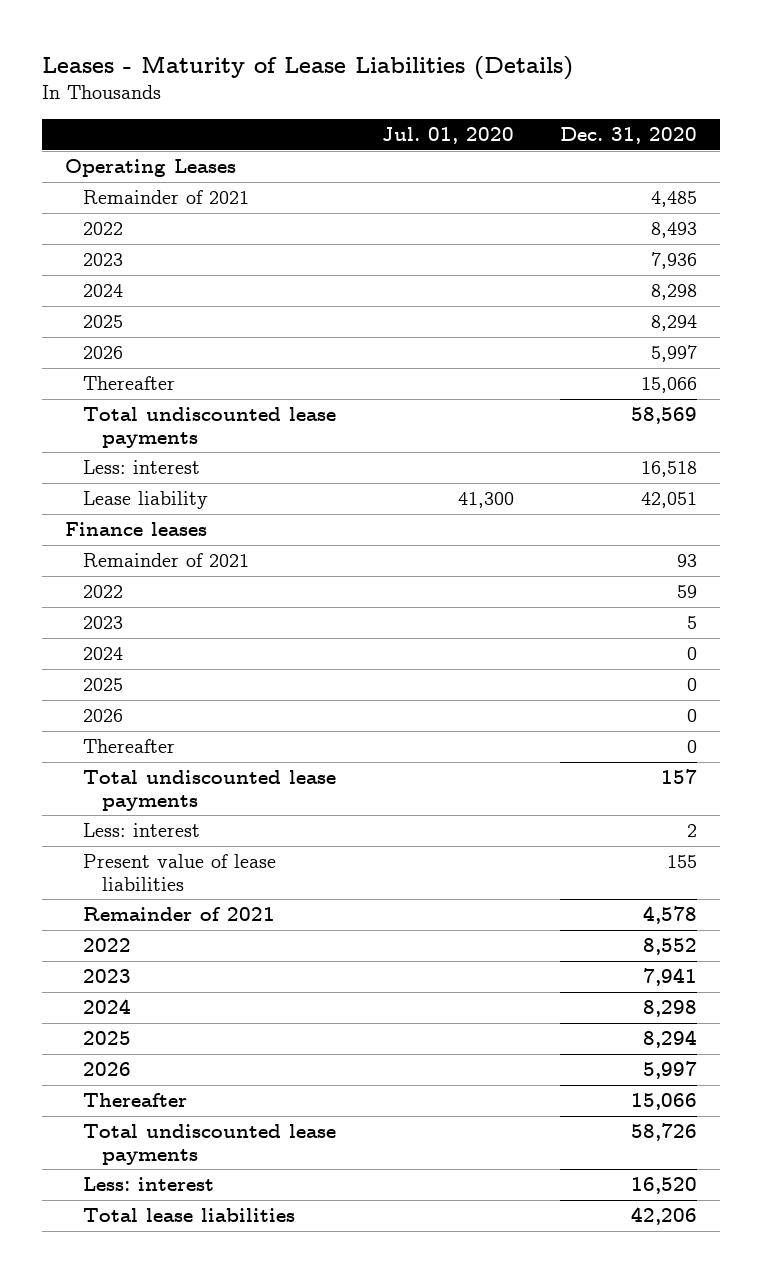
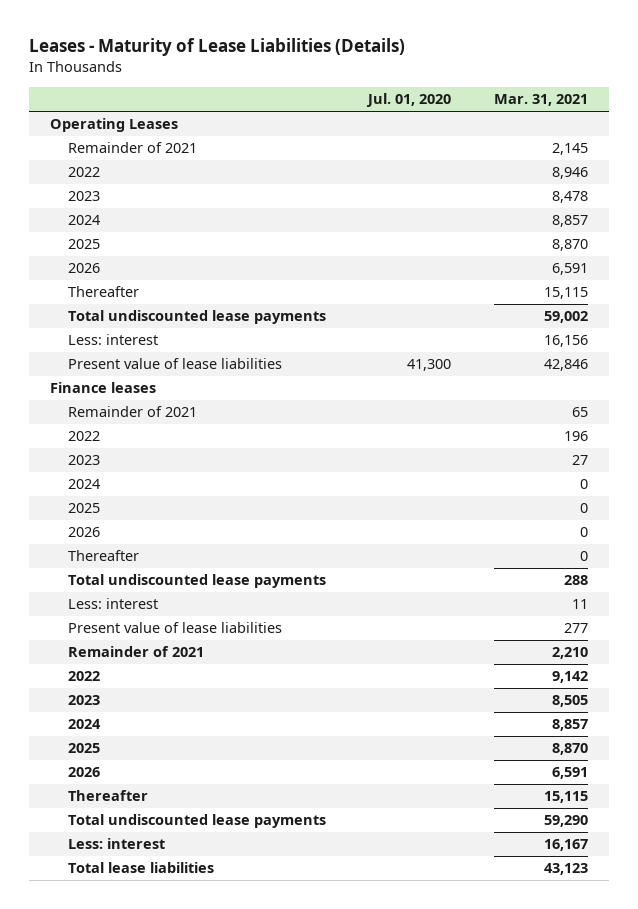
- | Jul. 01, 2020 | Dec. 31, 2020
+ | Jul. 01, 2020 | Mar. 31, 2021
- Lease liability | 41,300 | 42,051
+ Present value of lease liabilities | 41,300 | 42,846

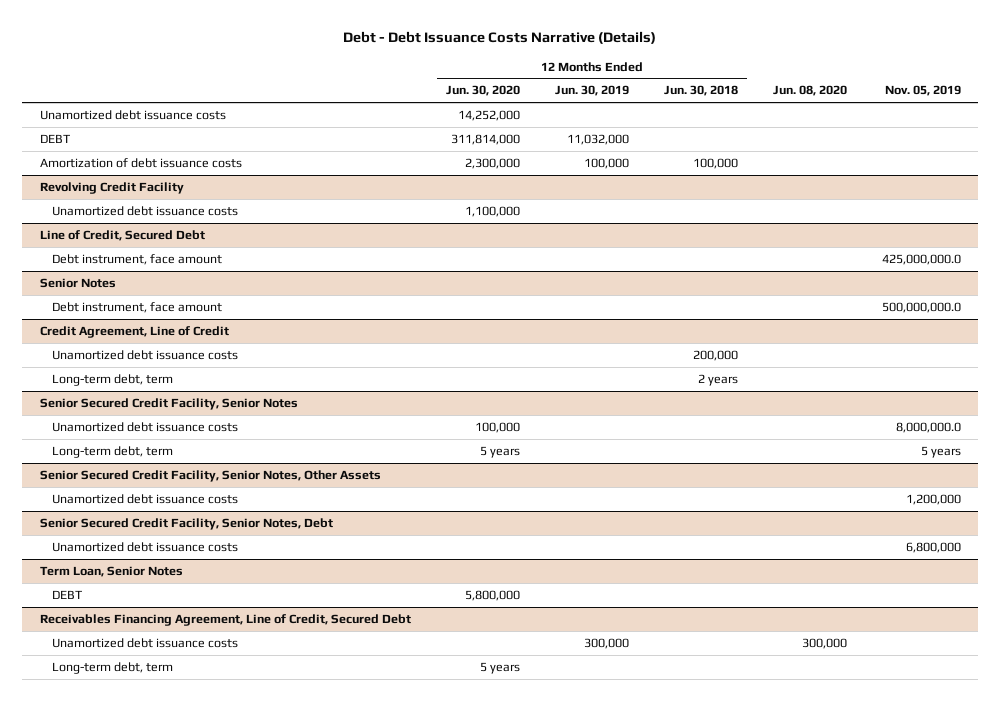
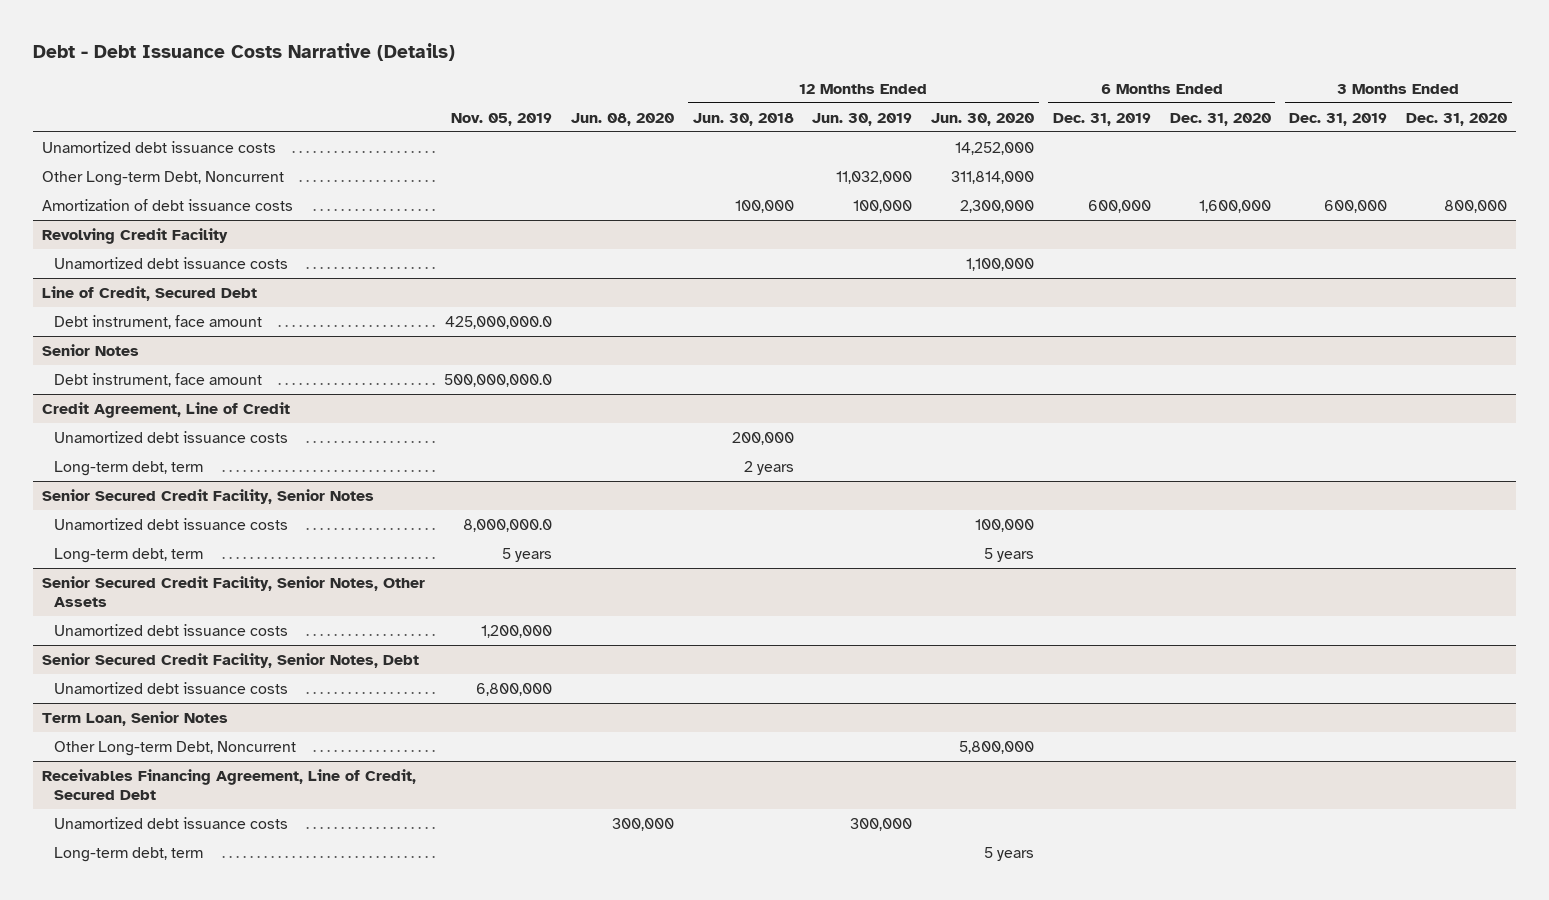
- | 12 Months Ended Jun. 30, 2020 | 12 Months Ended Jun. 30, 2019 | 12 Months Ended Jun. 30, 2018 | Jun. 08, 2020 | Nov. 05, 2019
+ | Nov. 05, 2019 | Jun. 08, 2020 | 12 Months Ended Jun. 30, 2018 | 12 Months Ended Jun. 30, 2019 | 12 Months Ended Jun. 30, 2020 | 6 Months Ended Dec. 31, 2019 | 6 Months Ended Dec. 31, 2020 | 3 Months Ended Dec. 31, 2019 | 3 Months Ended Dec. 31, 2020
- DEBT | 311,814,000 | 11,032,000 | | |
+ Other Long-term Debt, Noncurrent | | | | 11,032,000 | 311,814,000 | | | |
@ Term Loan, Senior Notes
- DEBT | 5,800,000 | | | |
+ Other Long-term Debt, Noncurrent | | | | | 5,800,000 | | | |

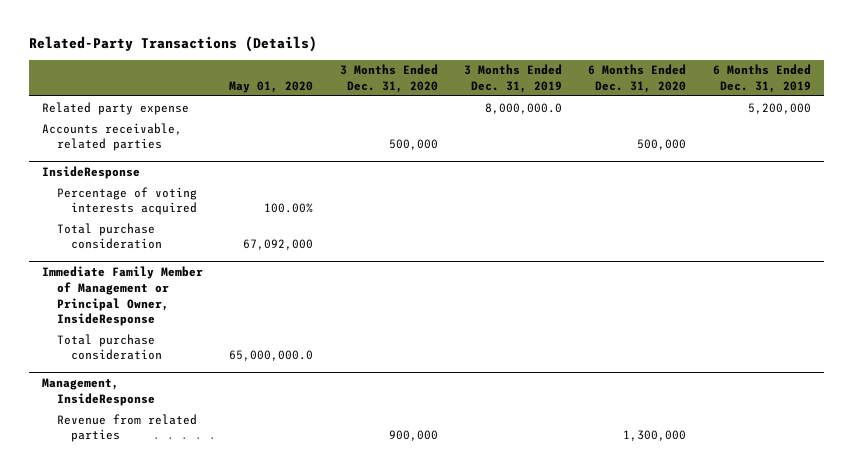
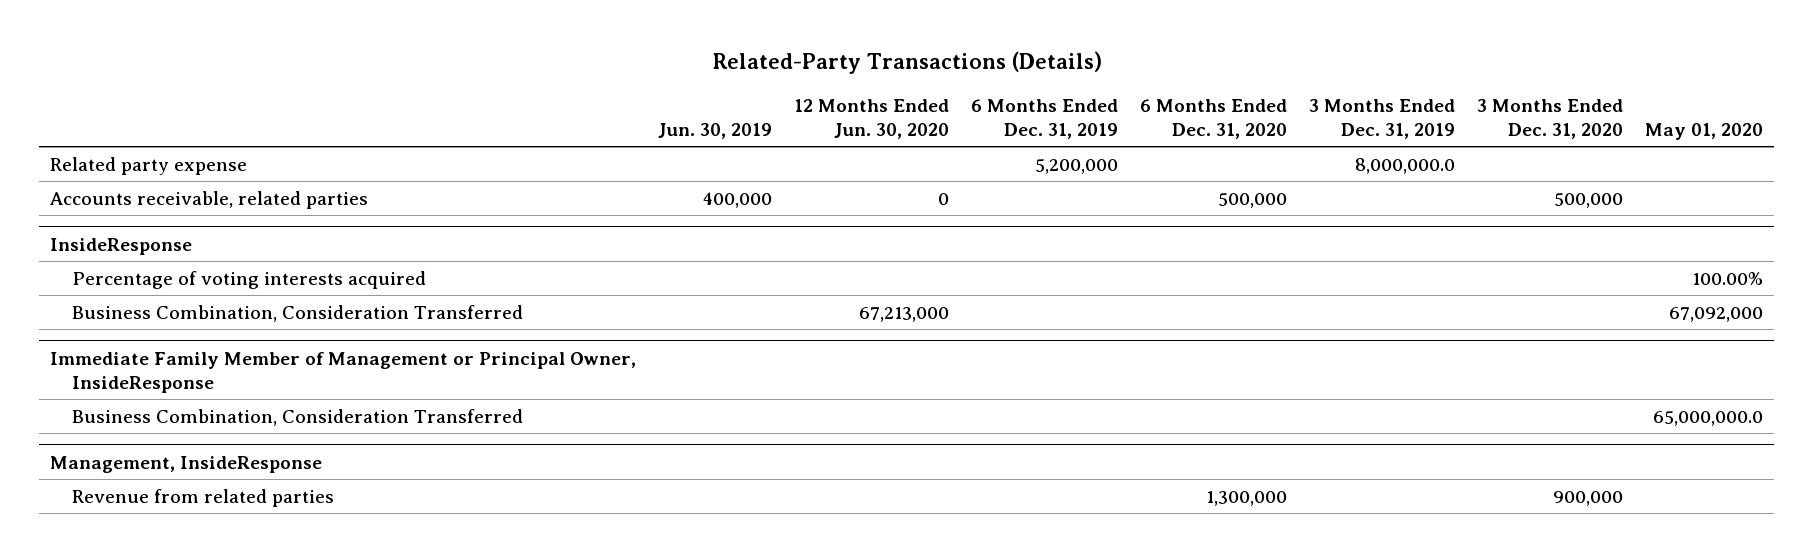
- | May 01, 2020 | 3 Months Ended Dec. 31, 2020 | 3 Months Ended Dec. 31, 2019 | 6 Months Ended Dec. 31, 2020 | 6 Months Ended Dec. 31, 2019
+ | Jun. 30, 2019 | 12 Months Ended Jun. 30, 2020 | 6 Months Ended Dec. 31, 2019 | 6 Months Ended Dec. 31, 2020 | 3 Months Ended Dec. 31, 2019 | 3 Months Ended Dec. 31, 2020 | May 01, 2020
@ InsideResponse
- Total purchase consideration | 67,092,000 | | | |
+ Business Combination, Consideration Transferred | | 67,213,000 | | | | | 67,092,000
@ Immediate Family Member of Management or Principal Owner, InsideResponse
- Total purchase consideration | 65,000,000.0 | | | |
+ Business Combination, Consideration Transferred | | | | | | | 65,000,000.0

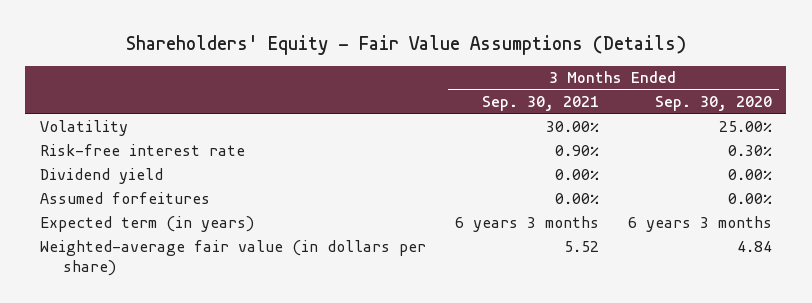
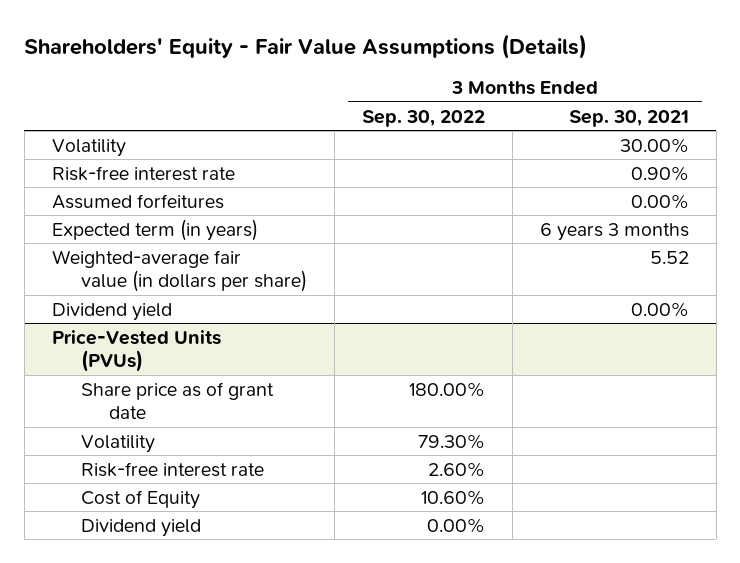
- | 3 Months Ended Sep. 30, 2021 | 3 Months Ended Sep. 30, 2020
+ | 3 Months Ended Sep. 30, 2022 | 3 Months Ended Sep. 30, 2021
moved down: Dividend yield | | 0.00%
+ Price-Vested Units (PVUs)
+ Share price as of grant date | 180.00% |
+ Volatility | 79.30% |
+ Risk-free interest rate | 2.60% |
+ Cost of Equity | 10.60% |
+ Dividend yield | 0.00% |

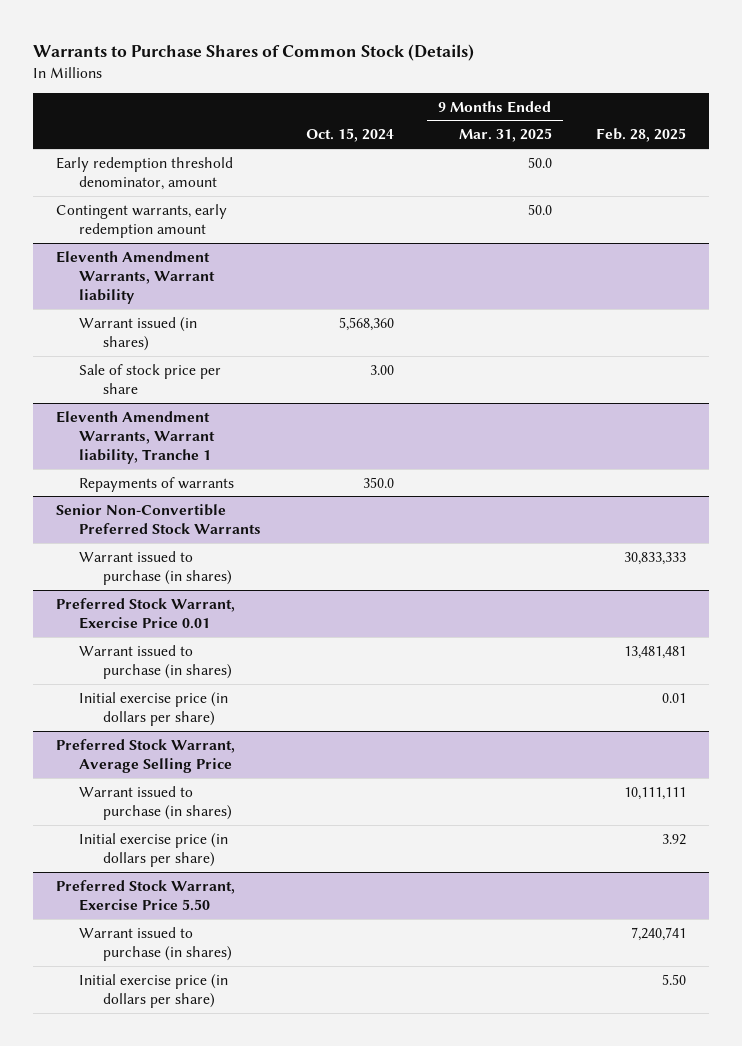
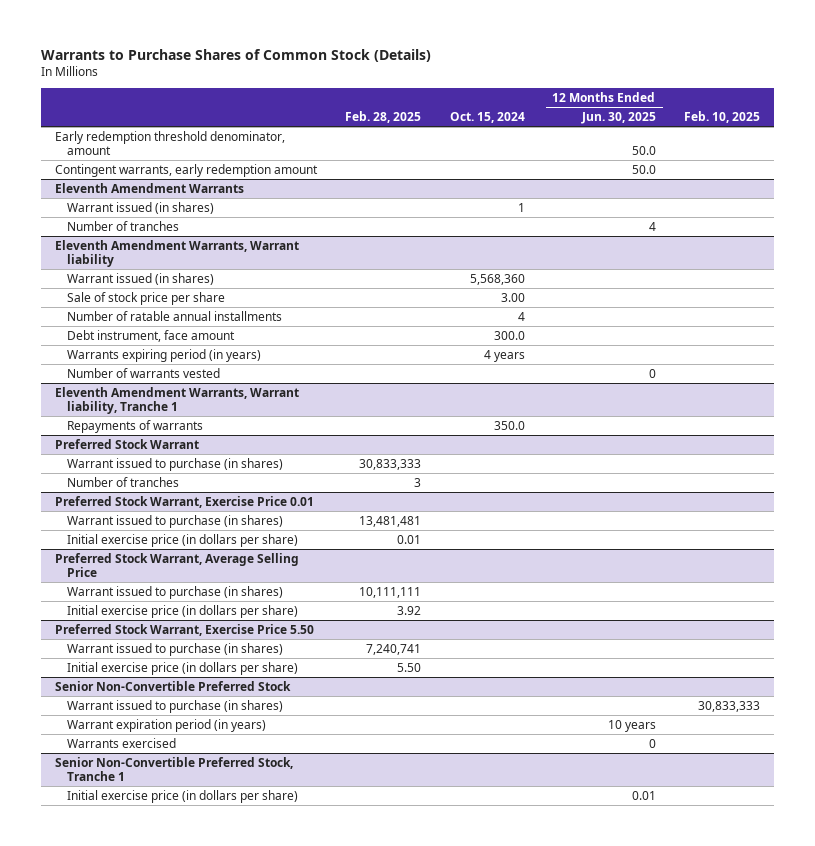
- | Oct. 15, 2024 | 9 Months Ended Mar. 31, 2025 | Feb. 28, 2025
+ | Feb. 28, 2025 | Oct. 15, 2024 | 12 Months Ended Jun. 30, 2025 | Feb. 10, 2025
+ Eleventh Amendment Warrants
+ Warrant issued (in shares) | | 1 | |
+ Number of tranches | | | 4 |
@ Eleventh Amendment Warrants, Warrant liability
+ Number of ratable annual installments | | 4 | |
+ Debt instrument, face amount | | 300.0 | |
+ Warrants expiring period (in years) | | 4 years | |
+ Number of warrants vested | | | 0 |
- Senior Non-Convertible Preferred Stock Warrants
+ Preferred Stock Warrant
+ Number of tranches | 3 | | |
+ Senior Non-Convertible Preferred Stock
+ Warrant issued to purchase (in shares) | | | | 30,833,333
+ Warrant expiration period (in years) | | | 10 years |
+ Warrants exercised | | | 0 |
+ Senior Non-Convertible Preferred Stock, Tranche 1
+ Initial exercise price (in dollars per share) | | | 0.01 |

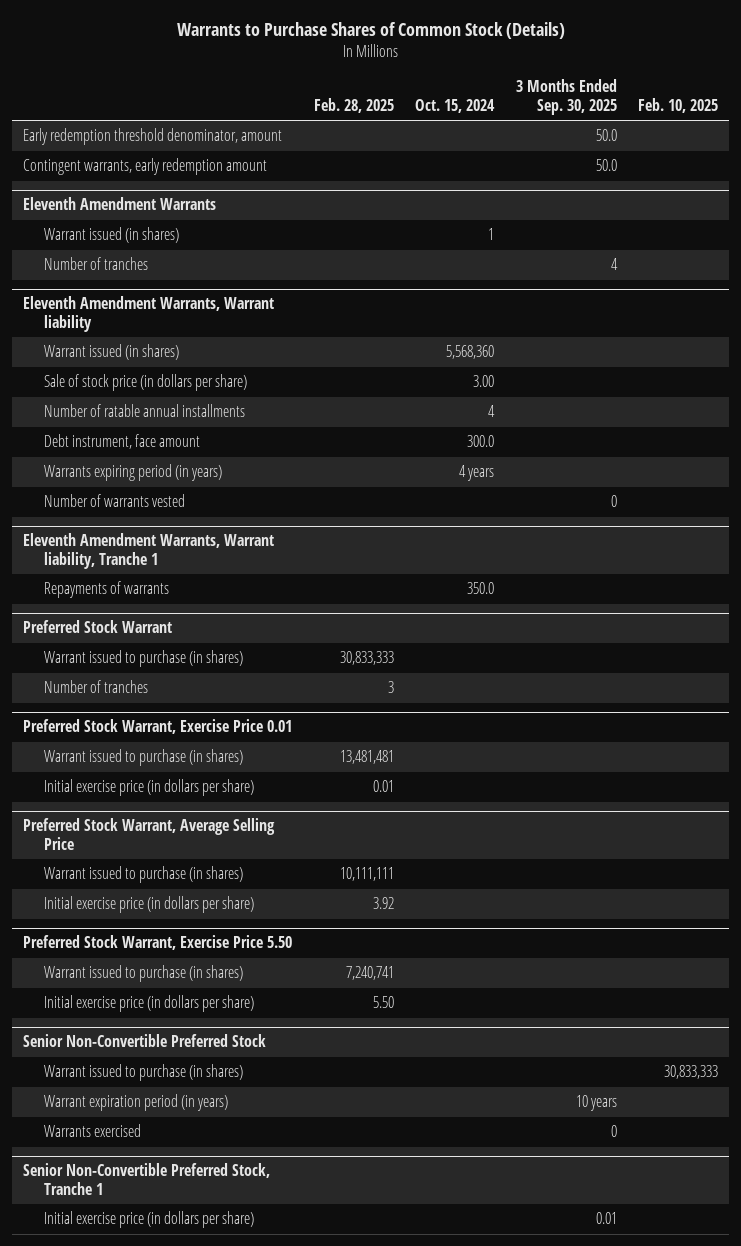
- | Feb. 28, 2025 | Oct. 15, 2024 | 12 Months Ended Jun. 30, 2025 | Feb. 10, 2025
+ | Feb. 28, 2025 | Oct. 15, 2024 | 3 Months Ended Sep. 30, 2025 | Feb. 10, 2025
@ Eleventh Amendment Warrants, Warrant liability
- Sale of stock price per share | | 3.00 | |
+ Sale of stock price (in dollars per share) | | 3.00 | |

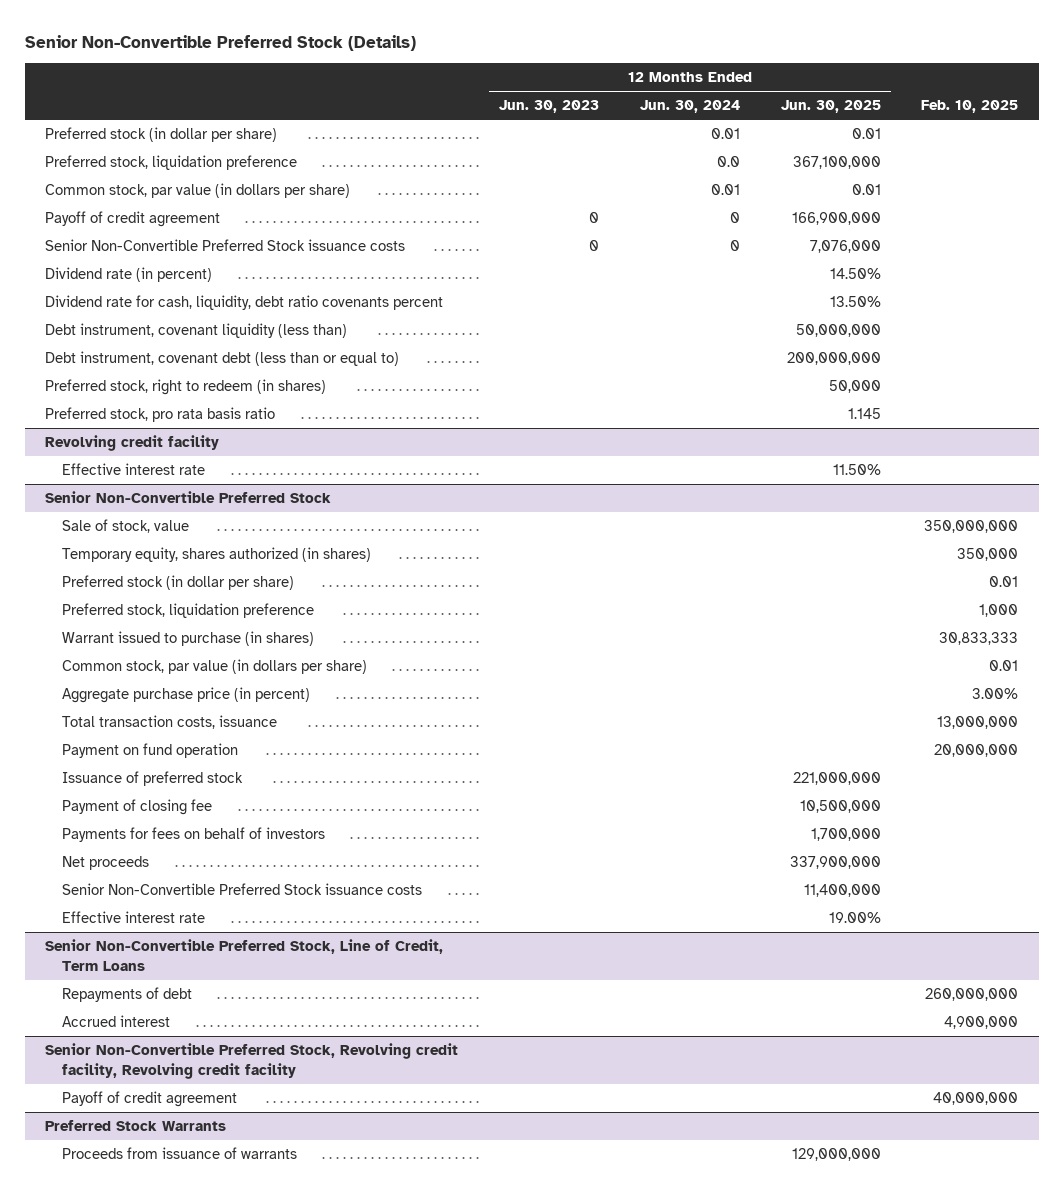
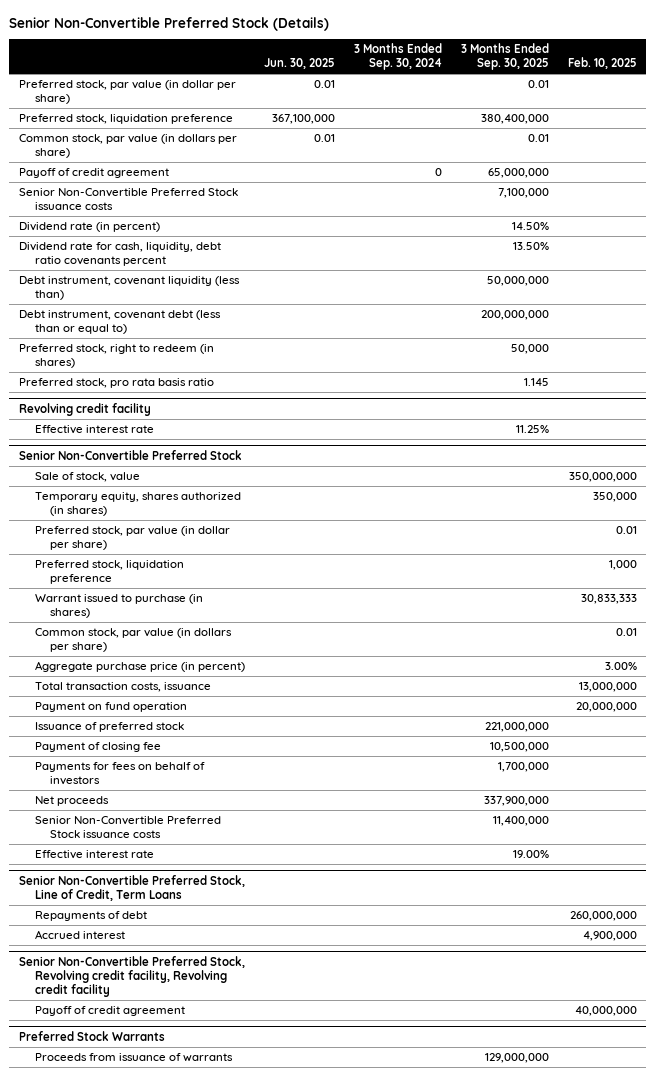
- | 12 Months Ended Jun. 30, 2023 | 12 Months Ended Jun. 30, 2024 | 12 Months Ended Jun. 30, 2025 | Feb. 10, 2025
+ | Jun. 30, 2025 | 3 Months Ended Sep. 30, 2024 | 3 Months Ended Sep. 30, 2025 | Feb. 10, 2025
- Preferred stock (in dollar per share) | | 0.01 | 0.01 |
+ Preferred stock, par value (in dollar per share) | 0.01 | | 0.01 |
@ Senior Non-Convertible Preferred Stock
- Preferred stock (in dollar per share) | | | | 0.01
+ Preferred stock, par value (in dollar per share) | | | | 0.01

